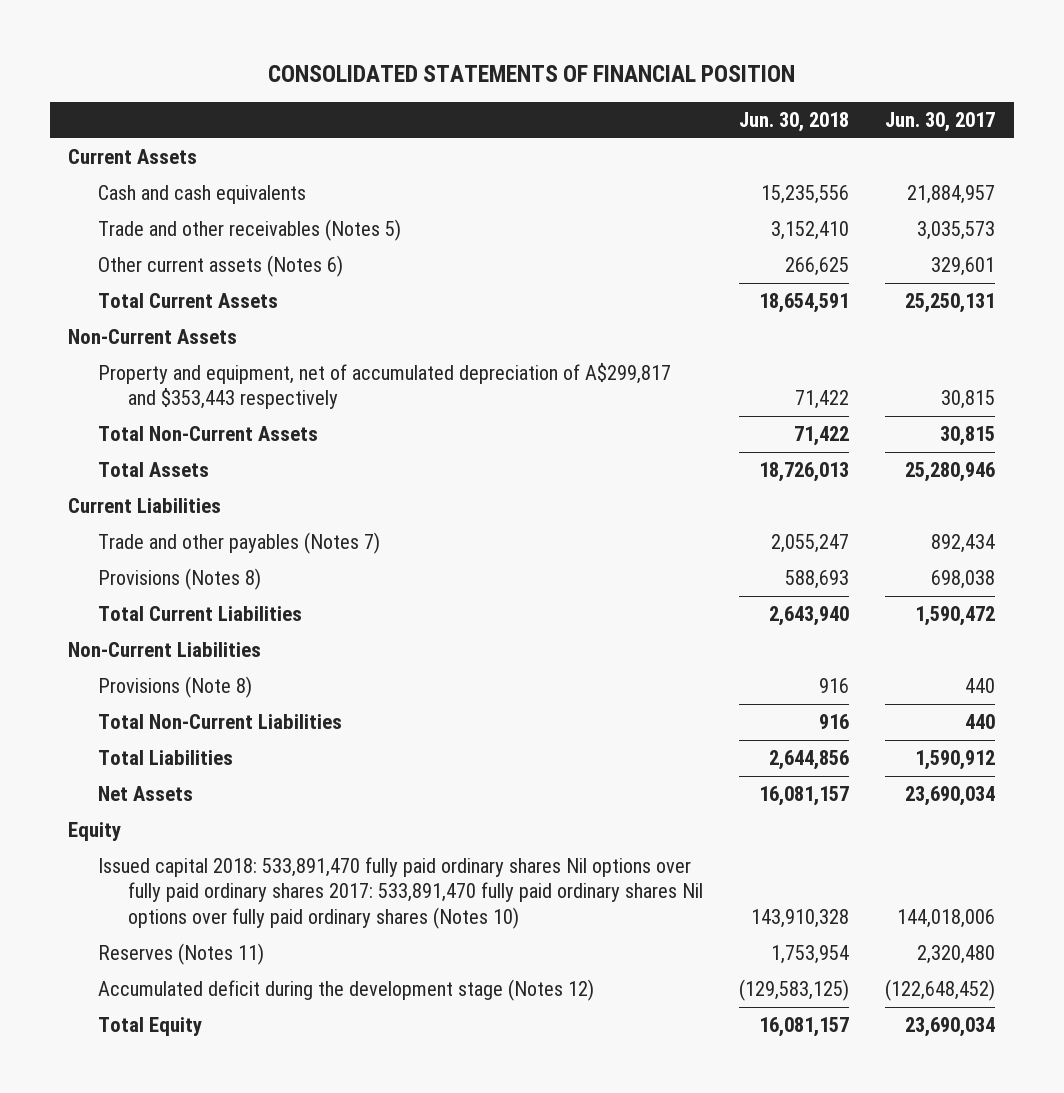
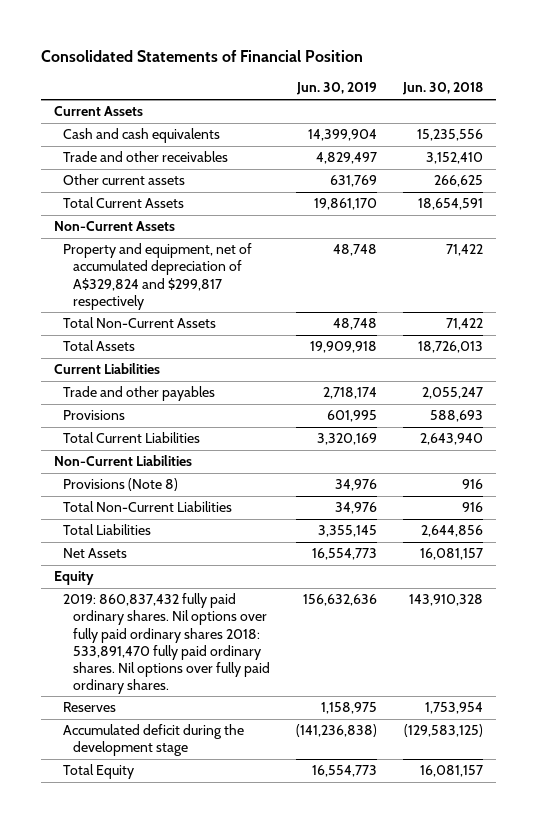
- CONSOLIDATED STATEMENTS OF FINANCIAL POSITION
+ Consolidated Statements of Financial Position
- | Jun. 30, 2018 | Jun. 30, 2017
+ | Jun. 30, 2019 | Jun. 30, 2018
- Trade and other receivables (Notes 5) | 3,152,410 | 3,035,573
- Other current assets (Notes 6) | 266,625 | 329,601
+ Trade and other receivables | 4,829,497 | 3,152,410
+ Other current assets | 631,769 | 266,625
- Property and equipment, net of accumulated depreciation of A$299,817 and $353,443 respectively | 71,422 | 30,815
+ Property and equipment, net of accumulated depreciation of A$329,824 and $299,817 respectively | 48,748 | 71,422
- Trade and other payables (Notes 7) | 2,055,247 | 892,434
- Provisions (Notes 8) | 588,693 | 698,038
+ Trade and other payables | 2,718,174 | 2,055,247
+ Provisions | 601,995 | 588,693
- Issued capital 2018: 533,891,470 fully paid ordinary shares Nil options over fully paid ordinary shares 2017: 533,891,470 fully paid ordinary shares Nil options over fully paid ordinary shares (Notes 10) | 143,910,328 | 144,018,006
- Reserves (Notes 11) | 1,753,954 | 2,320,480
- Accumulated deficit during the development stage (Notes 12) | (129,583,125) | (122,648,452)
+ 2019: 860,837,432 fully paid ordinary shares. Nil options over fully paid ordinary shares 2018: 533,891,470 fully paid ordinary shares. Nil options over fully paid ordinary shares. | 156,632,636 | 143,910,328
+ Reserves | 1,158,975 | 1,753,954
+ Accumulated deficit during the development stage | (141,236,838) | (129,583,125)

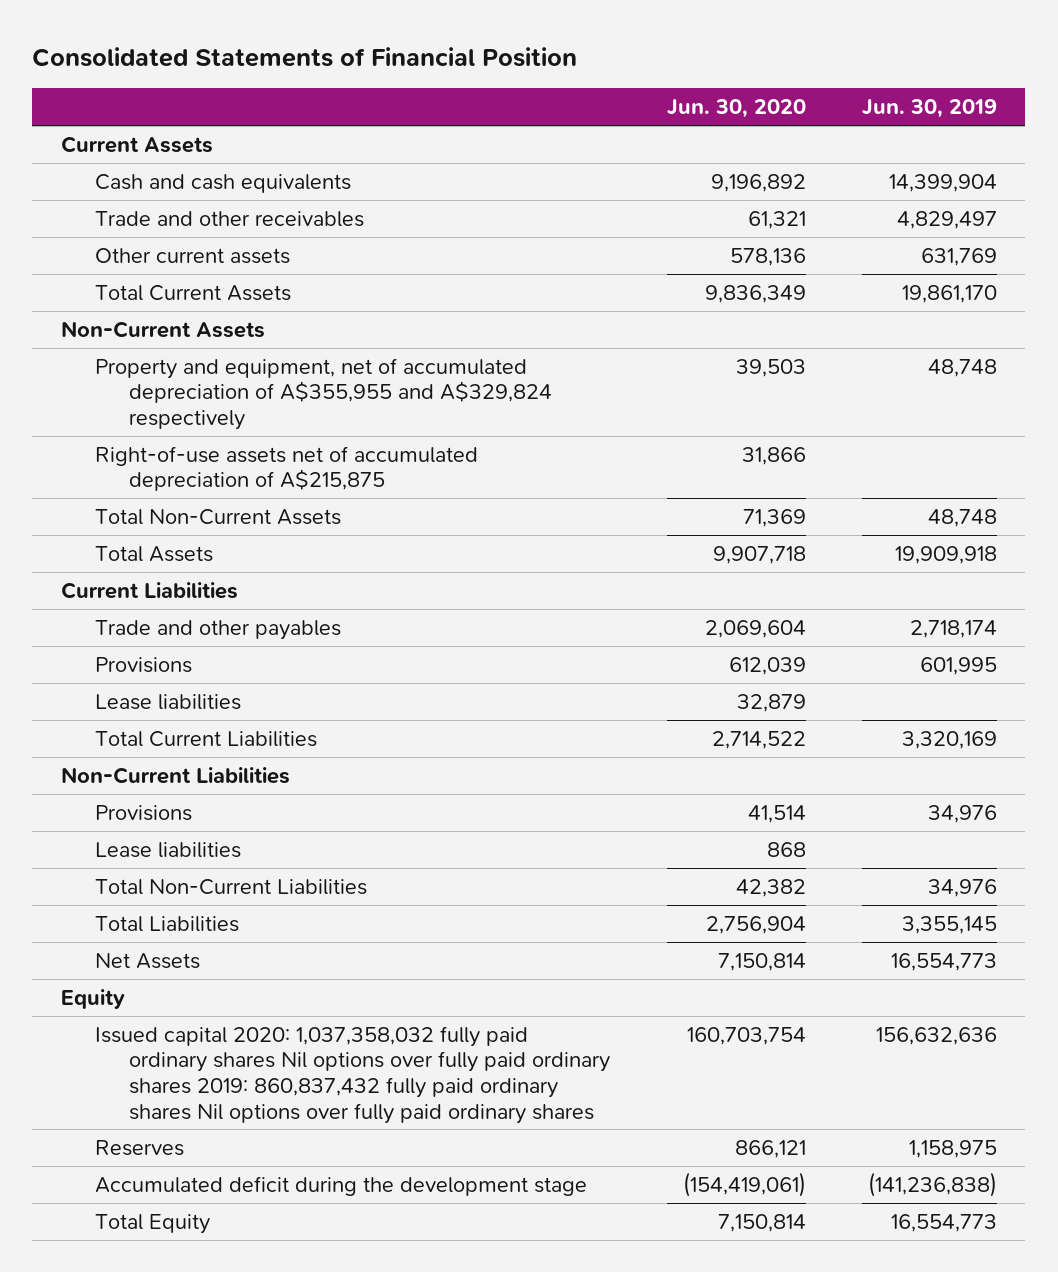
- | Jun. 30, 2019 | Jun. 30, 2018
+ | Jun. 30, 2020 | Jun. 30, 2019
- Property and equipment, net of accumulated depreciation of A$329,824 and $299,817 respectively | 48,748 | 71,422
+ Property and equipment, net of accumulated depreciation of A$355,955 and A$329,824 respectively | 39,503 | 48,748
+ Right-of-use assets net of accumulated depreciation of A$215,875 | 31,866 |
+ Lease liabilities | 32,879 |
- Provisions (Note 8) | 34,976 | 916
+ Provisions | 41,514 | 34,976
+ Lease liabilities | 868 |
- 2019: 860,837,432 fully paid ordinary shares. Nil options over fully paid ordinary shares 2018: 533,891,470 fully paid ordinary shares. Nil options over fully paid ordinary shares. | 156,632,636 | 143,910,328
+ Issued capital 2020: 1,037,358,032 fully paid ordinary shares Nil options over fully paid ordinary shares 2019: 860,837,432 fully paid ordinary shares Nil options over fully paid ordinary shares | 160,703,754 | 156,632,636

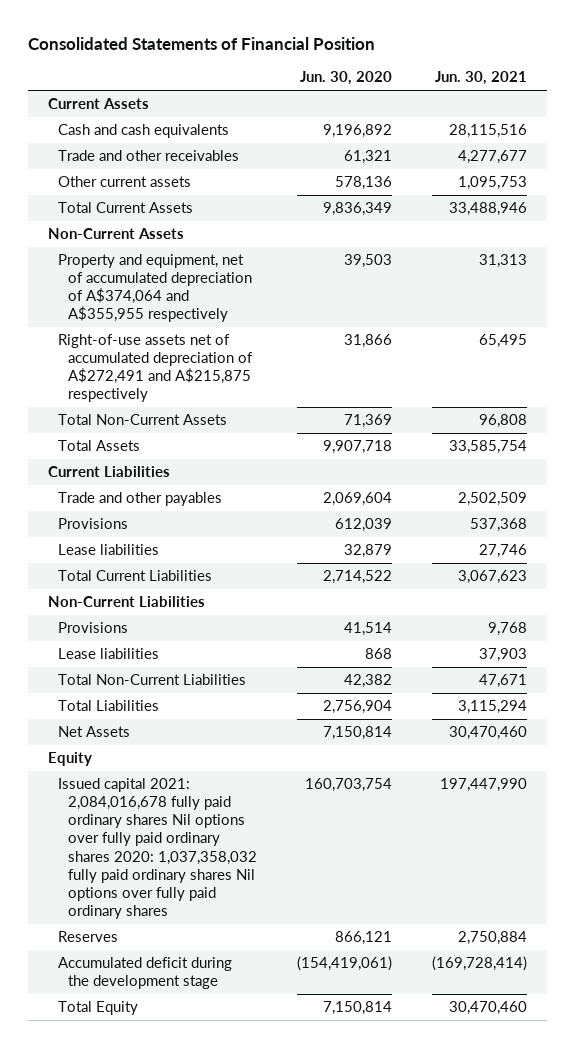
- | Jun. 30, 2020 | Jun. 30, 2019
+ | Jun. 30, 2020 | Jun. 30, 2021
- Property and equipment, net of accumulated depreciation of A$355,955 and A$329,824 respectively | 39,503 | 48,748
- Right-of-use assets net of accumulated depreciation of A$215,875 | 31,866 |
+ Property and equipment, net of accumulated depreciation of A$374,064 and A$355,955 respectively | 39,503 | 31,313
+ Right-of-use assets net of accumulated depreciation of A$272,491 and A$215,875 respectively | 31,866 | 65,495
- Issued capital 2020: 1,037,358,032 fully paid ordinary shares Nil options over fully paid ordinary shares 2019: 860,837,432 fully paid ordinary shares Nil options over fully paid ordinary shares | 160,703,754 | 156,632,636
+ Issued capital 2021: 2,084,016,678 fully paid ordinary shares Nil options over fully paid ordinary shares 2020: 1,037,358,032 fully paid ordinary shares Nil options over fully paid ordinary shares | 160,703,754 | 197,447,990

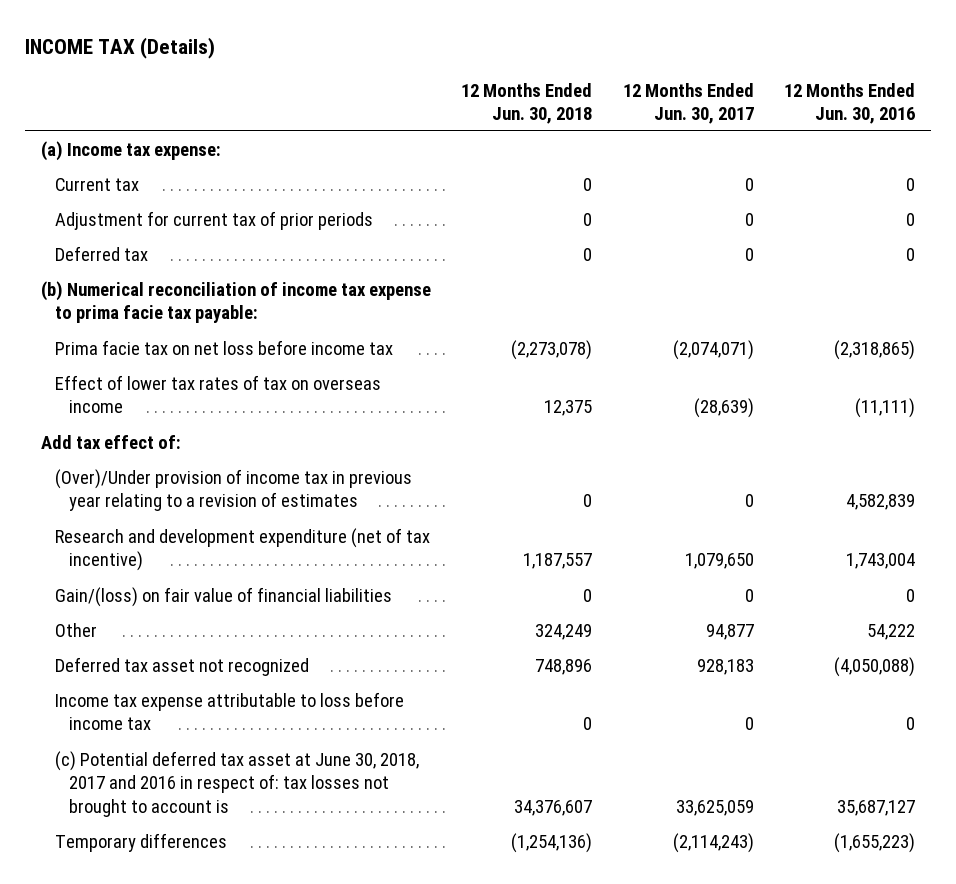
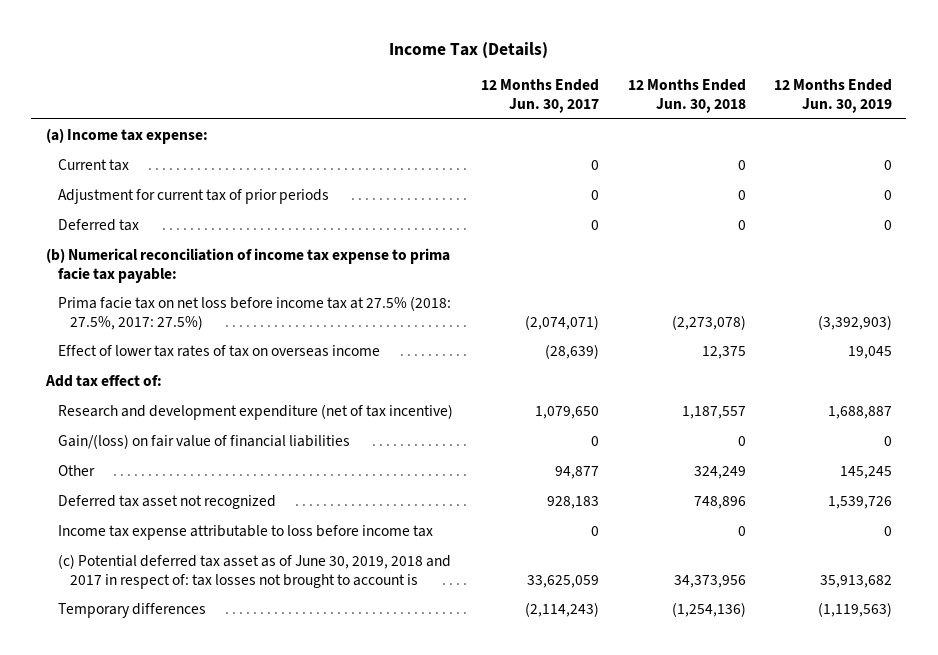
- INCOME TAX (Details)
+ Income Tax (Details)
- | 12 Months Ended Jun. 30, 2018 | 12 Months Ended Jun. 30, 2017 | 12 Months Ended Jun. 30, 2016
+ | 12 Months Ended Jun. 30, 2017 | 12 Months Ended Jun. 30, 2018 | 12 Months Ended Jun. 30, 2019
- Prima facie tax on net loss before income tax | (2,273,078) | (2,074,071) | (2,318,865)
+ Prima facie tax on net loss before income tax at 27.5% (2018: 27.5%, 2017: 27.5%) | (2,074,071) | (2,273,078) | (3,392,903)
- (Over)/Under provision of income tax in previous year relating to a revision of estimates | 0 | 0 | 4,582,839
- (c) Potential deferred tax asset at June 30, 2018, 2017 and 2016 in respect of: tax losses not brought to account is | 34,376,607 | 33,625,059 | 35,687,127
+ (c) Potential deferred tax asset as of June 30, 2019, 2018 and 2017 in respect of: tax losses not brought to account is | 33,625,059 | 34,373,956 | 35,913,682

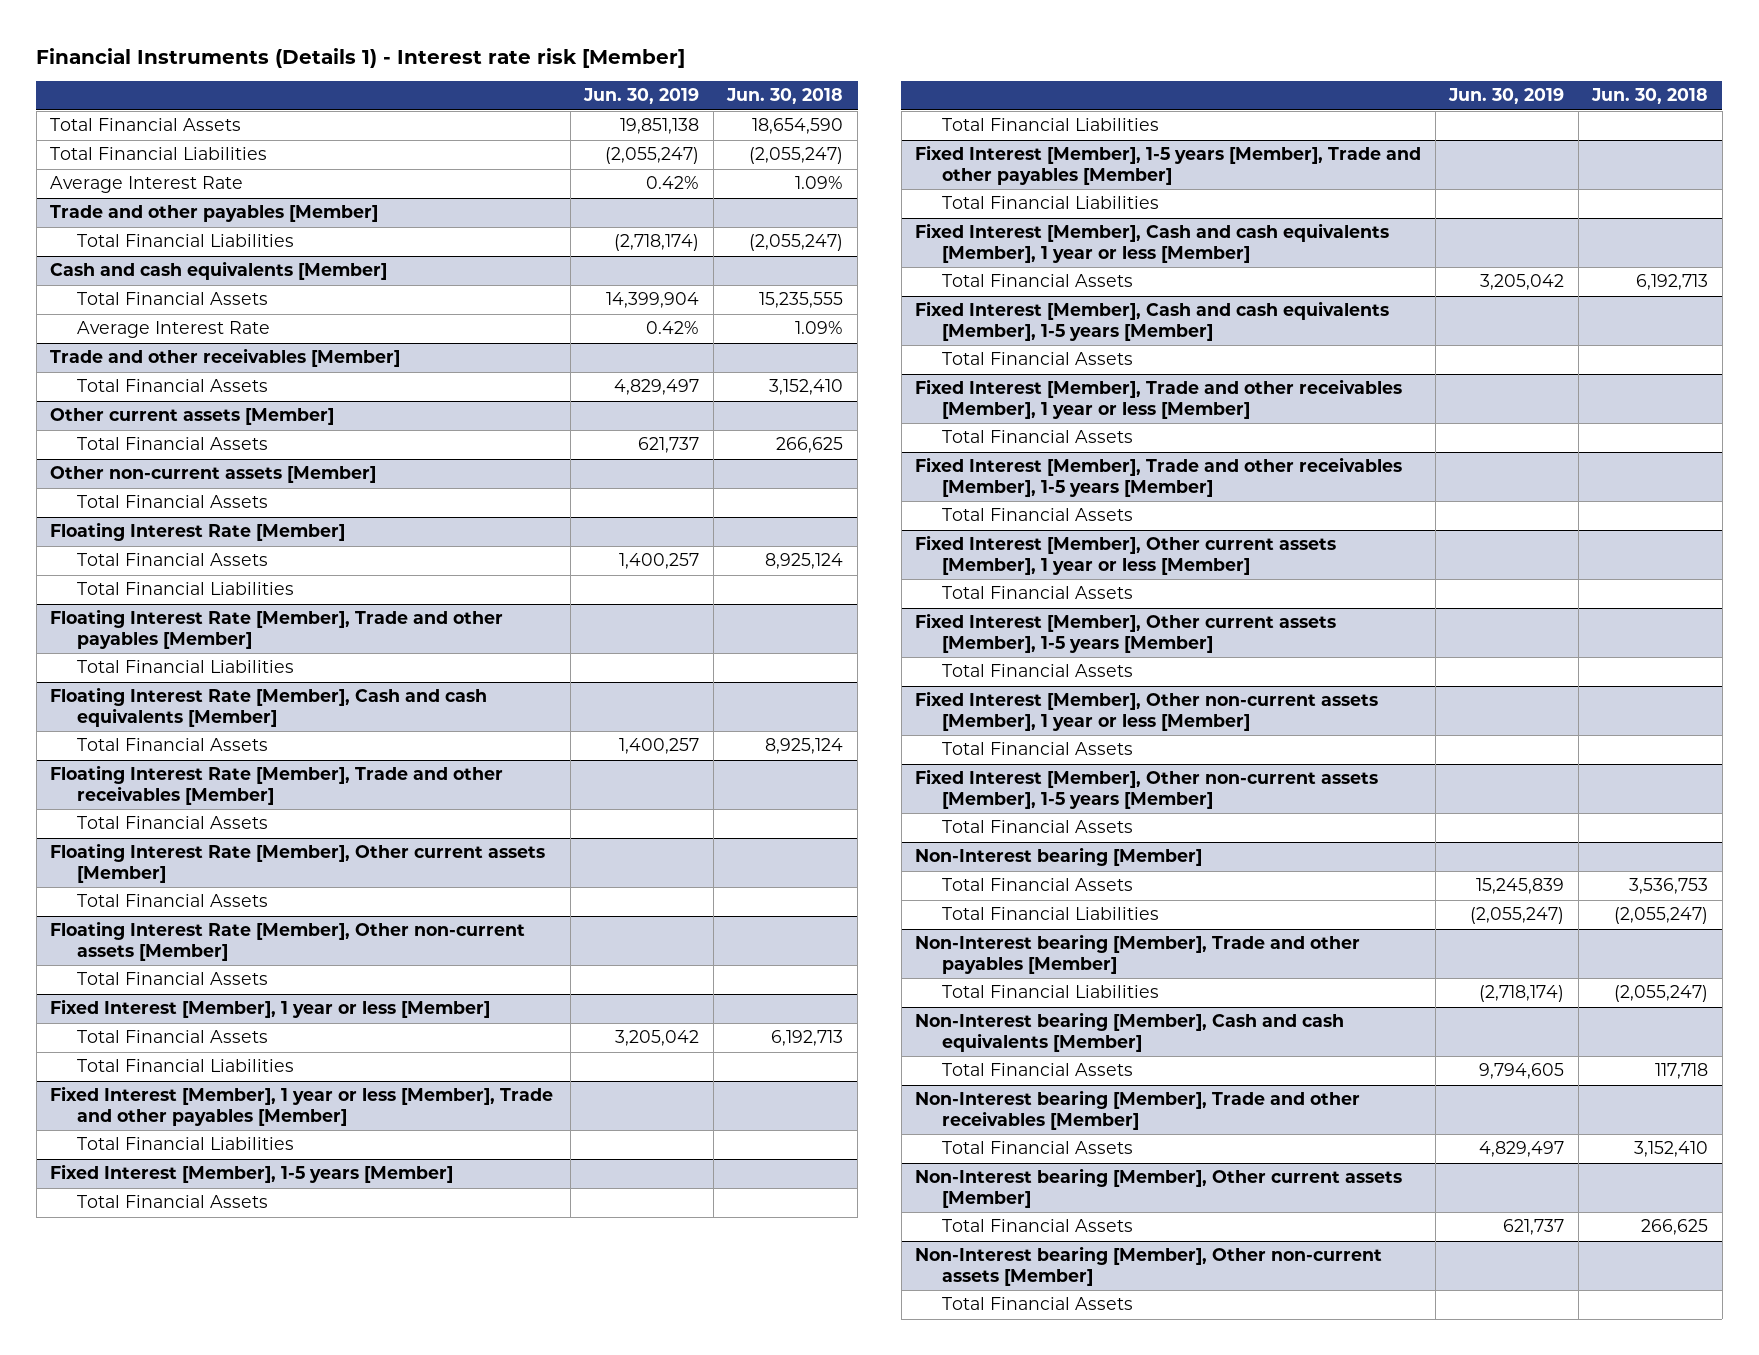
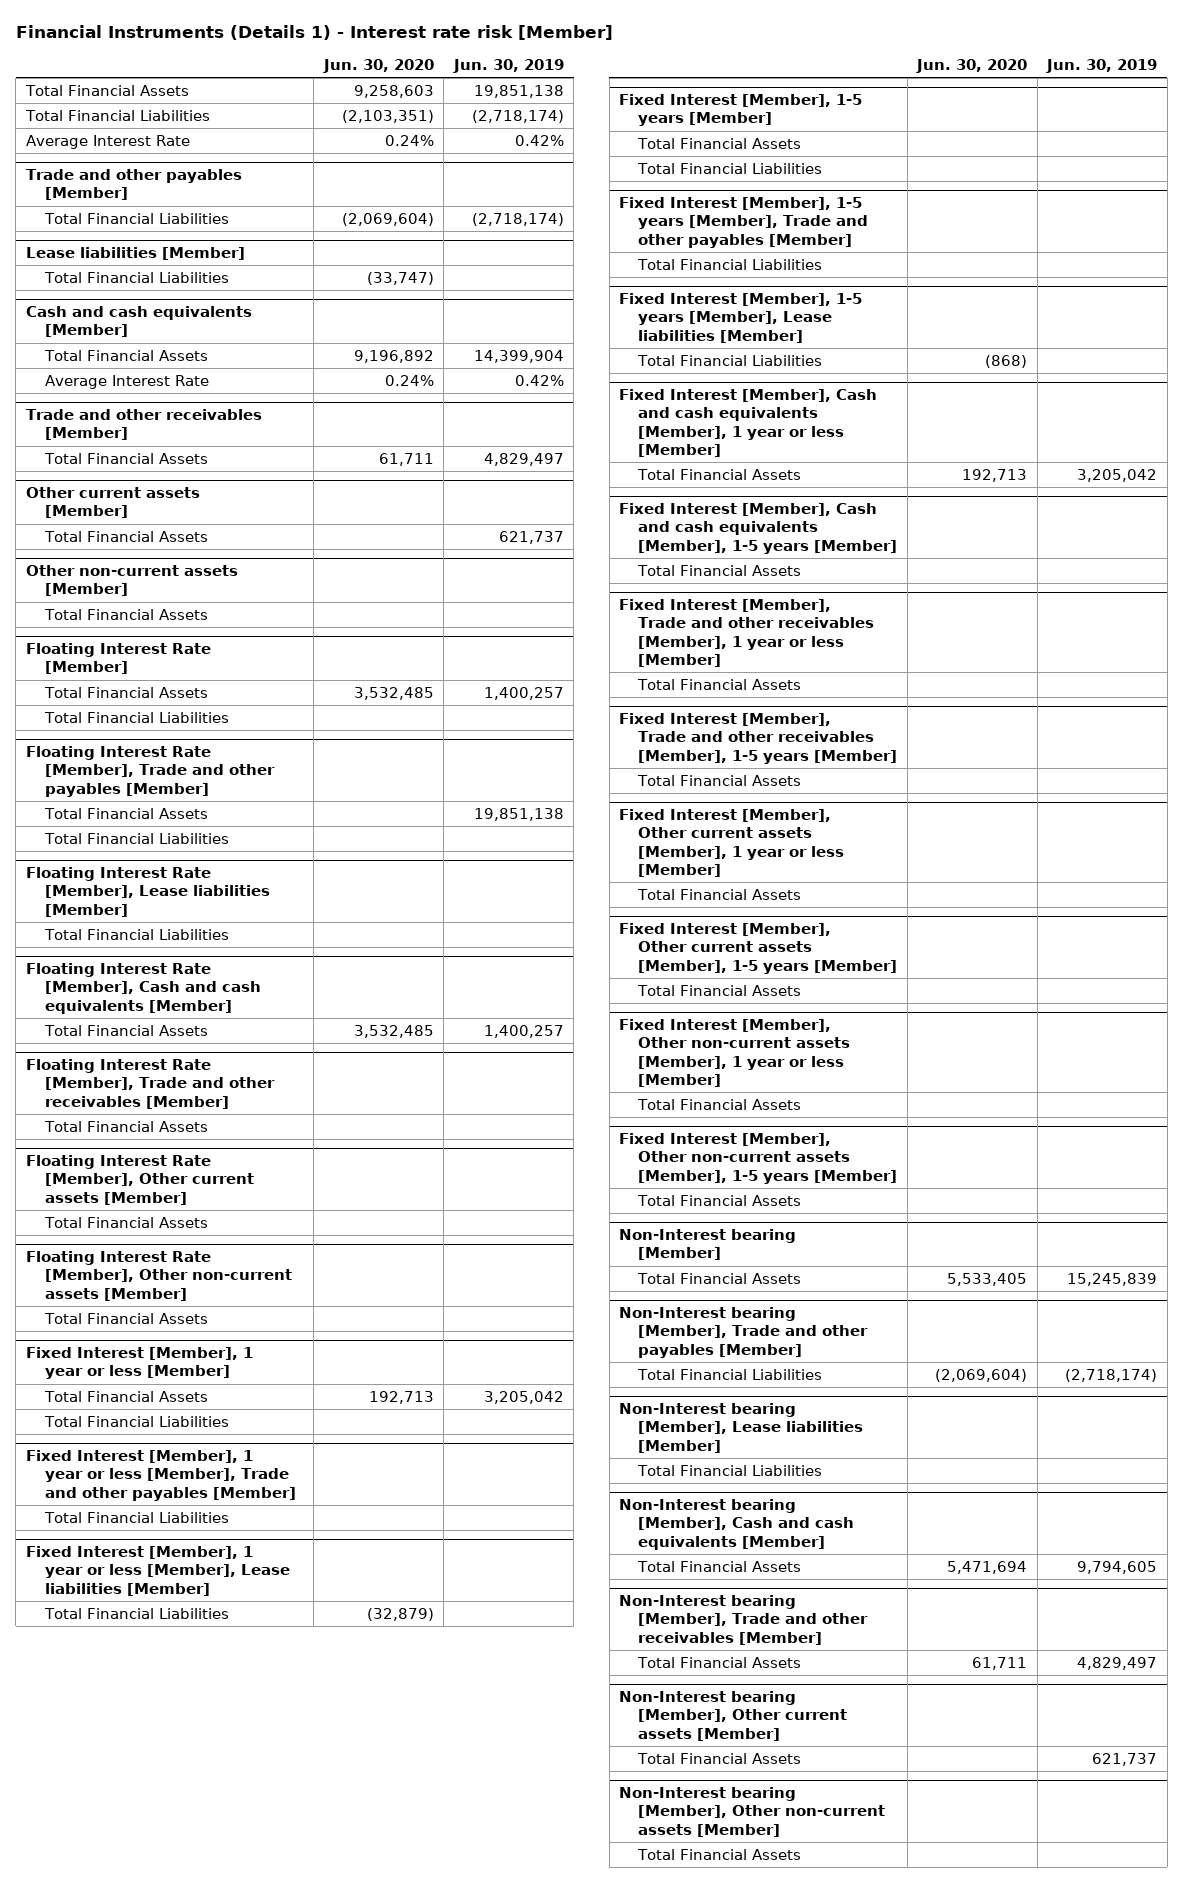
- | Jun. 30, 2019 | Jun. 30, 2018
+ | Jun. 30, 2020 | Jun. 30, 2019
- Total Financial Liabilities | (2,055,247) | (2,055,247)
+ Total Financial Liabilities | (2,103,351) | (2,718,174)
+ Lease liabilities [Member]
+ Total Financial Liabilities | (33,747) |
@ Floating Interest Rate [Member], Trade and other payables [Member]
+ Total Financial Assets | | 19,851,138
+ Floating Interest Rate [Member], Lease liabilities [Member]
+ Total Financial Liabilities
+ Fixed Interest [Member], 1 year or less [Member], Lease liabilities [Member]
+ Total Financial Liabilities | (32,879) |
+ Fixed Interest [Member], 1-5 years [Member], Lease liabilities [Member]
+ Total Financial Liabilities | (868) |
@ Non-Interest bearing [Member]
- Total Financial Liabilities | (2,055,247) | (2,055,247)
+ Non-Interest bearing [Member], Lease liabilities [Member]
+ Total Financial Liabilities

